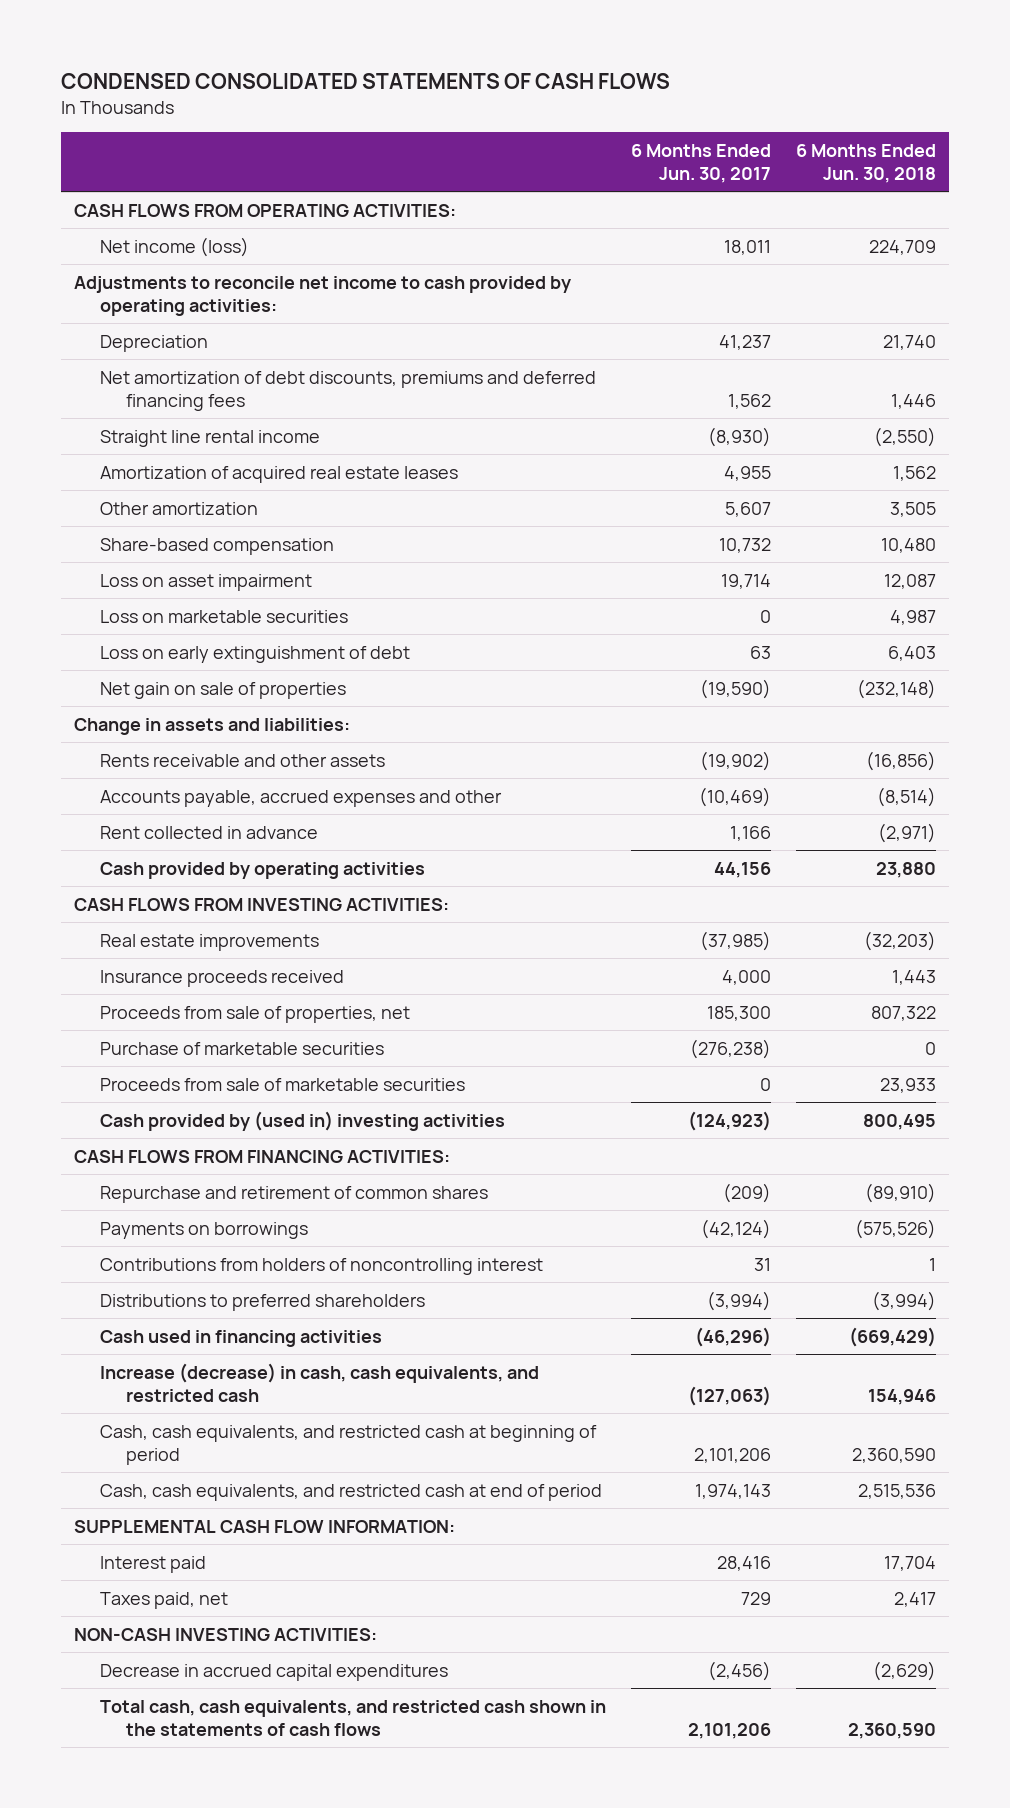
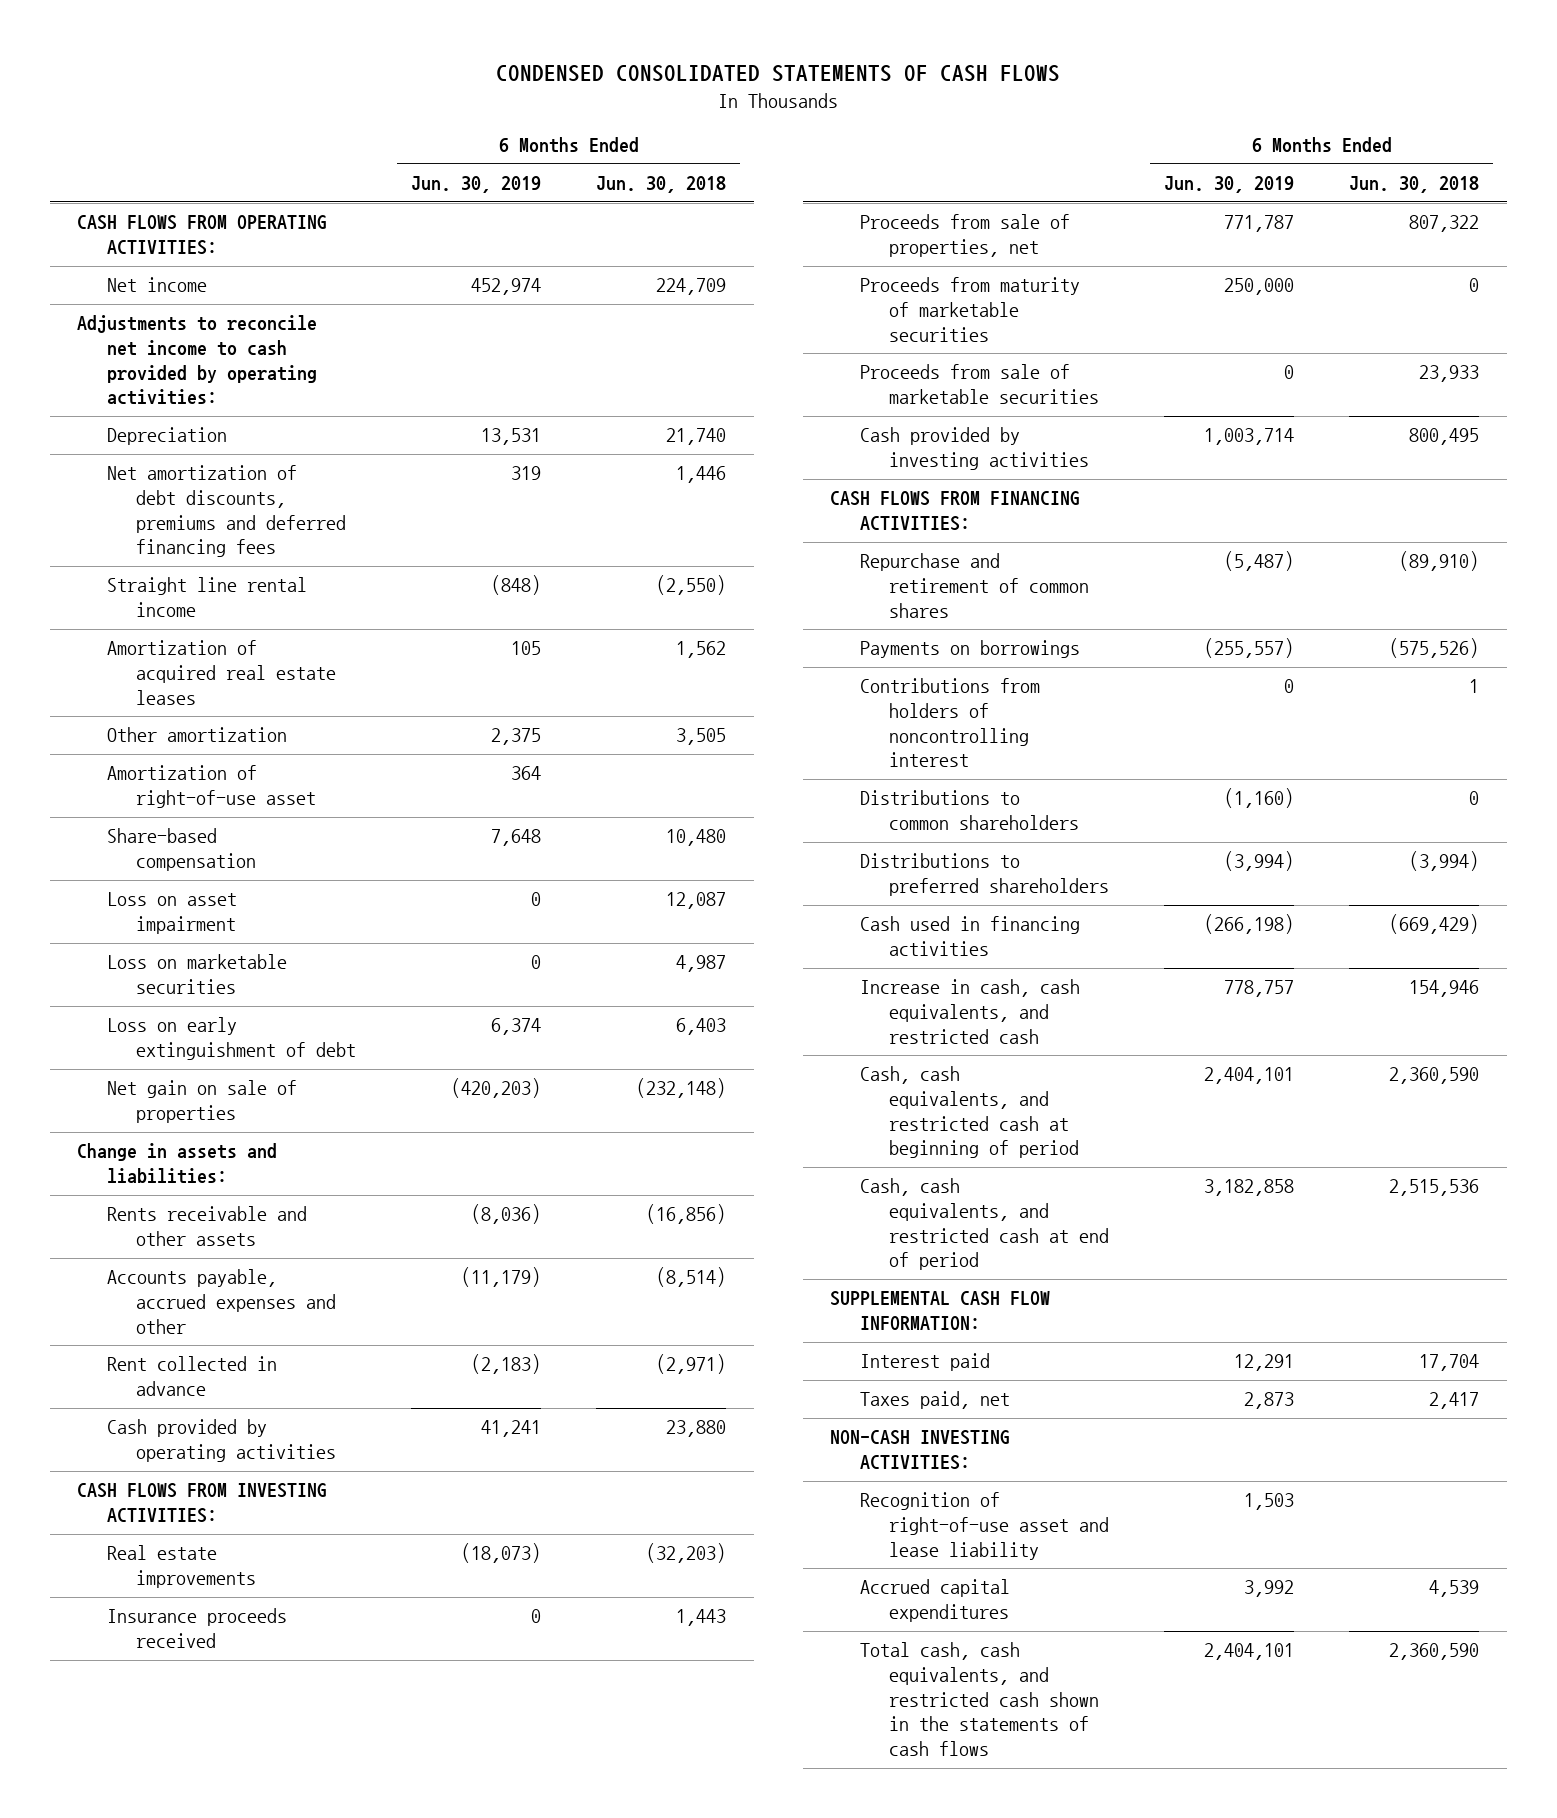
- | 6 Months Ended Jun. 30, 2017 | 6 Months Ended Jun. 30, 2018
+ | 6 Months Ended Jun. 30, 2019 | 6 Months Ended Jun. 30, 2018
- Net income (loss) | 18,011 | 224,709
+ Net income | 452,974 | 224,709
+ Amortization of right-of-use asset | 364 |
- Purchase of marketable securities | (276,238) | 0
+ Proceeds from maturity of marketable securities | 250,000 | 0
- Cash provided by (used in) investing activities | (124,923) | 800,495
+ Cash provided by investing activities | 1,003,714 | 800,495
+ Distributions to common shareholders | (1,160) | 0
- Increase (decrease) in cash, cash equivalents, and restricted cash | (127,063) | 154,946
+ Increase in cash, cash equivalents, and restricted cash | 778,757 | 154,946
- Decrease in accrued capital expenditures | (2,456) | (2,629)
+ Recognition of right-of-use asset and lease liability | 1,503 |
+ Accrued capital expenditures | 3,992 | 4,539

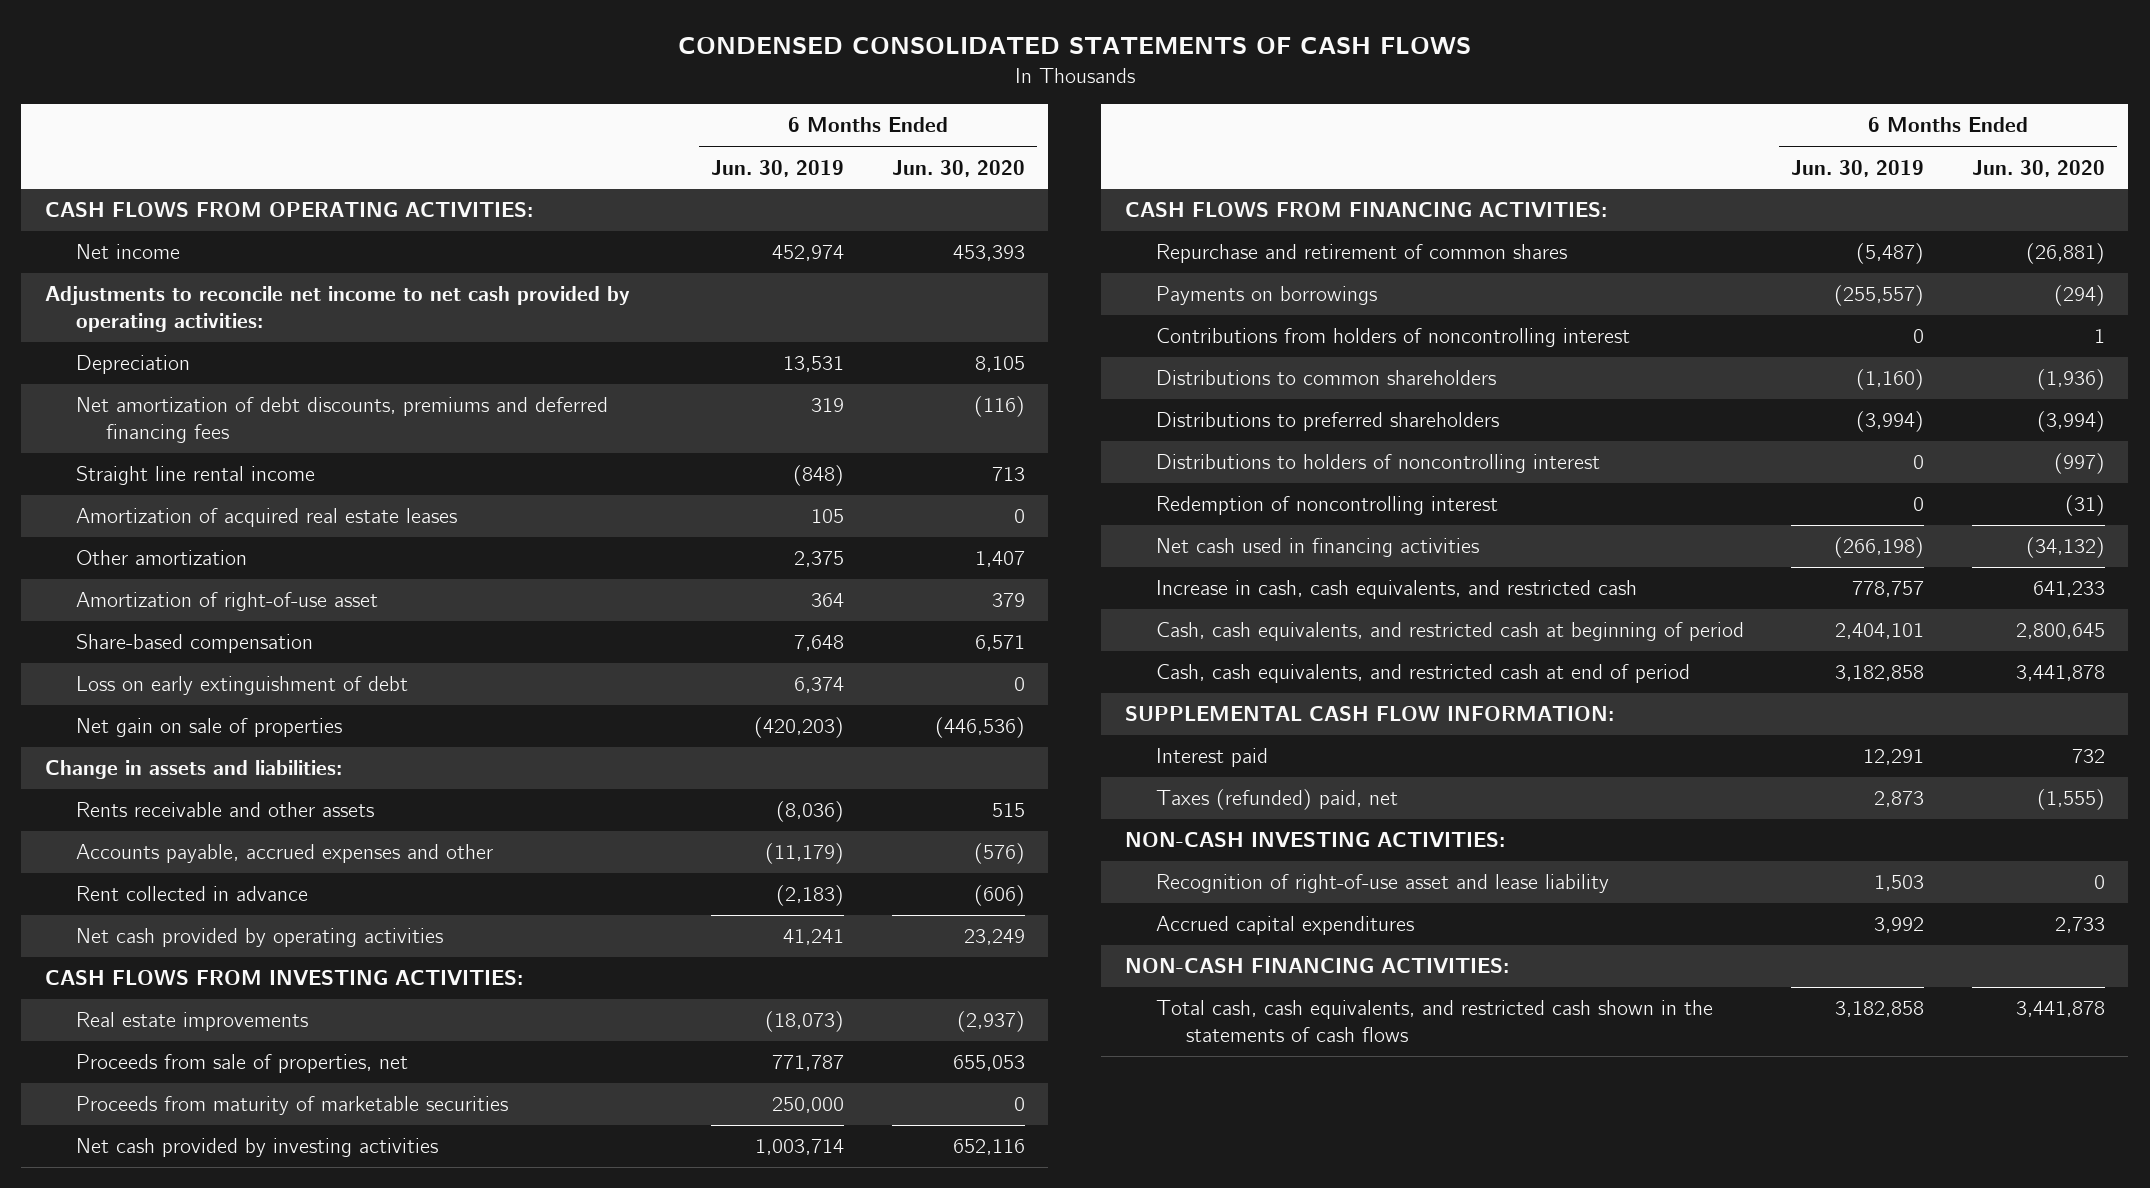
- | 6 Months Ended Jun. 30, 2019 | 6 Months Ended Jun. 30, 2018
+ | 6 Months Ended Jun. 30, 2019 | 6 Months Ended Jun. 30, 2020
- Adjustments to reconcile net income to cash provided by operating activities:
+ Adjustments to reconcile net income to net cash provided by operating activities:
- Loss on asset impairment | 0 | 12,087
- Loss on marketable securities | 0 | 4,987
- Cash provided by operating activities | 41,241 | 23,880
+ Net cash provided by operating activities | 41,241 | 23,249
- Insurance proceeds received | 0 | 1,443
- Proceeds from sale of marketable securities | 0 | 23,933
- Cash provided by investing activities | 1,003,714 | 800,495
+ Net cash provided by investing activities | 1,003,714 | 652,116
- Cash used in financing activities | (266,198) | (669,429)
+ Distributions to holders of noncontrolling interest | 0 | (997)
+ Redemption of noncontrolling interest | 0 | (31)
+ Net cash used in financing activities | (266,198) | (34,132)
- Taxes paid, net | 2,873 | 2,417
+ Taxes (refunded) paid, net | 2,873 | (1,555)
- Total cash, cash equivalents, and restricted cash shown in the statements of cash flows | 2,404,101 | 2,360,590
+ NON-CASH FINANCING ACTIVITIES:
+ Total cash, cash equivalents, and restricted cash shown in the statements of cash flows | 3,182,858 | 3,441,878

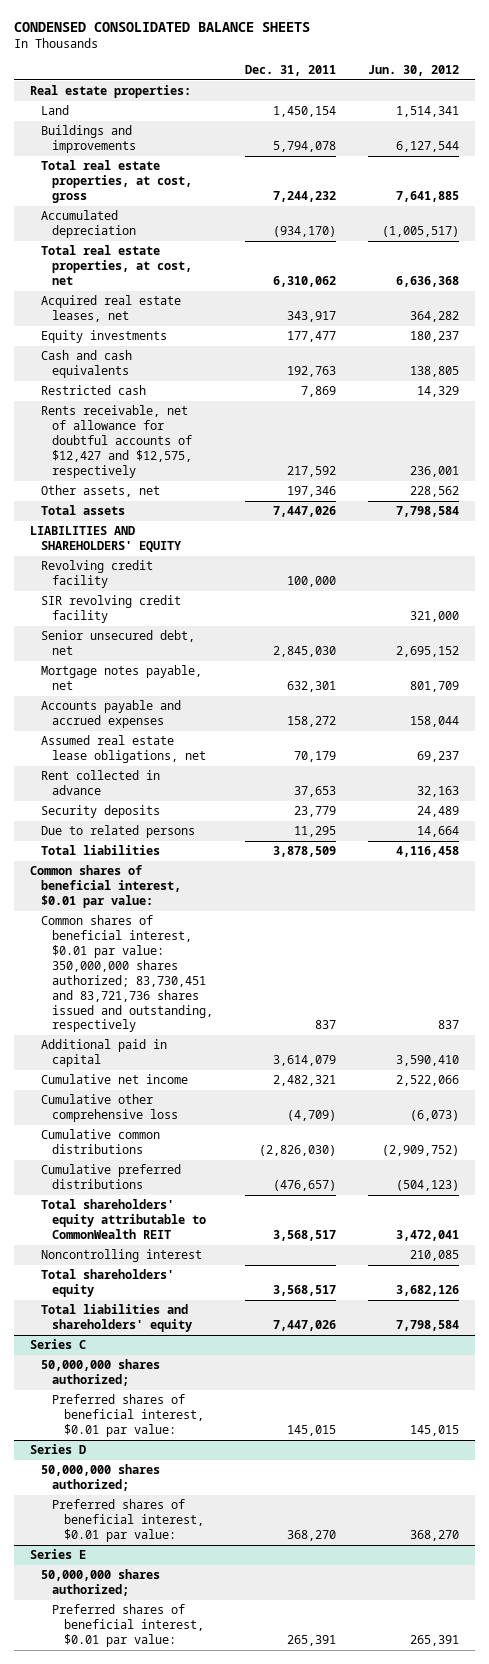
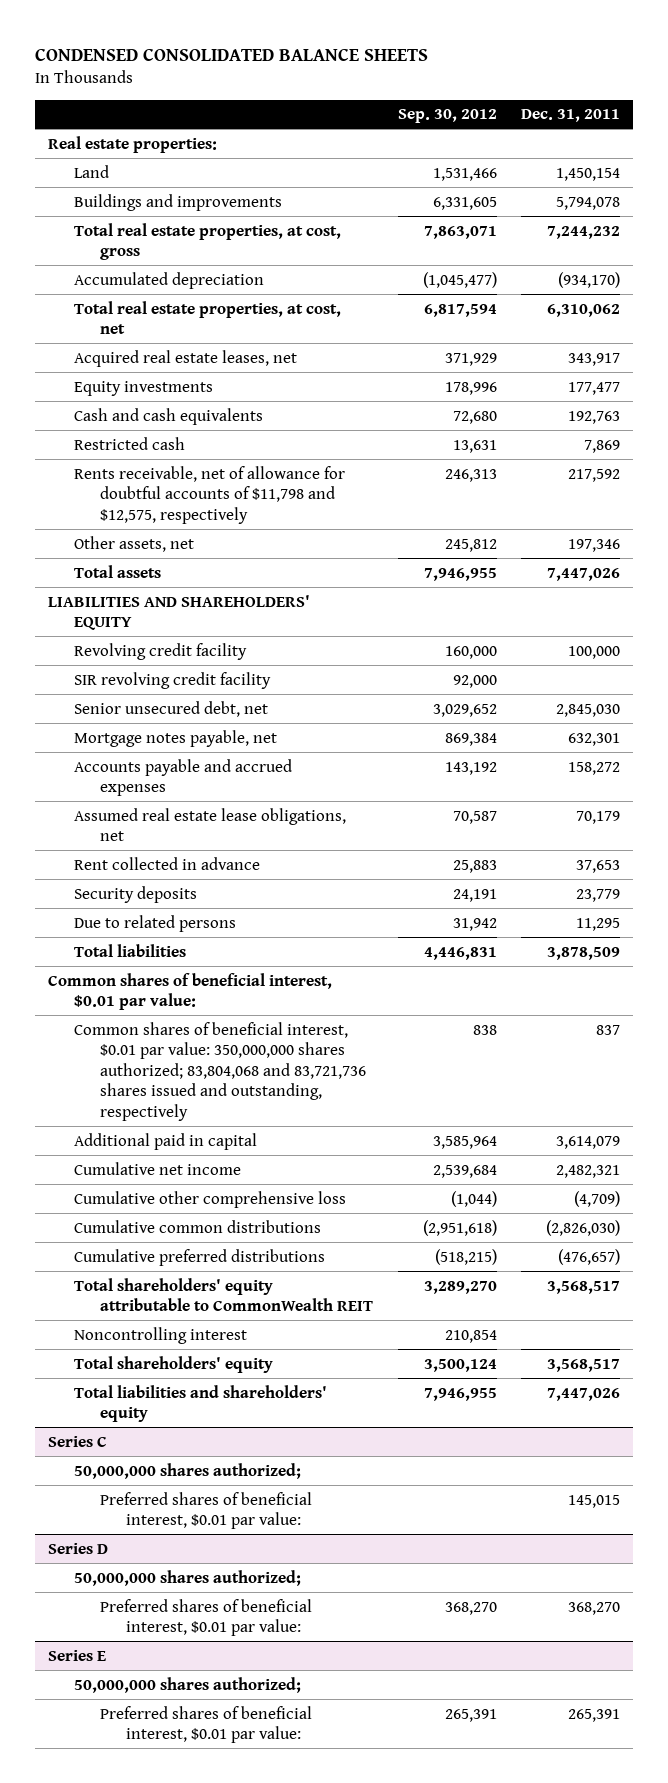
- | Dec. 31, 2011 | Jun. 30, 2012
+ | Sep. 30, 2012 | Dec. 31, 2011
- Rents receivable, net of allowance for doubtful accounts of $12,427 and $12,575, respectively | 217,592 | 236,001
+ Rents receivable, net of allowance for doubtful accounts of $11,798 and $12,575, respectively | 246,313 | 217,592
- Common shares of beneficial interest, $0.01 par value: 350,000,000 shares authorized; 83,730,451 and 83,721,736 shares issued and outstanding, respectively | 837 | 837
+ Common shares of beneficial interest, $0.01 par value: 350,000,000 shares authorized; 83,804,068 and 83,721,736 shares issued and outstanding, respectively | 838 | 837

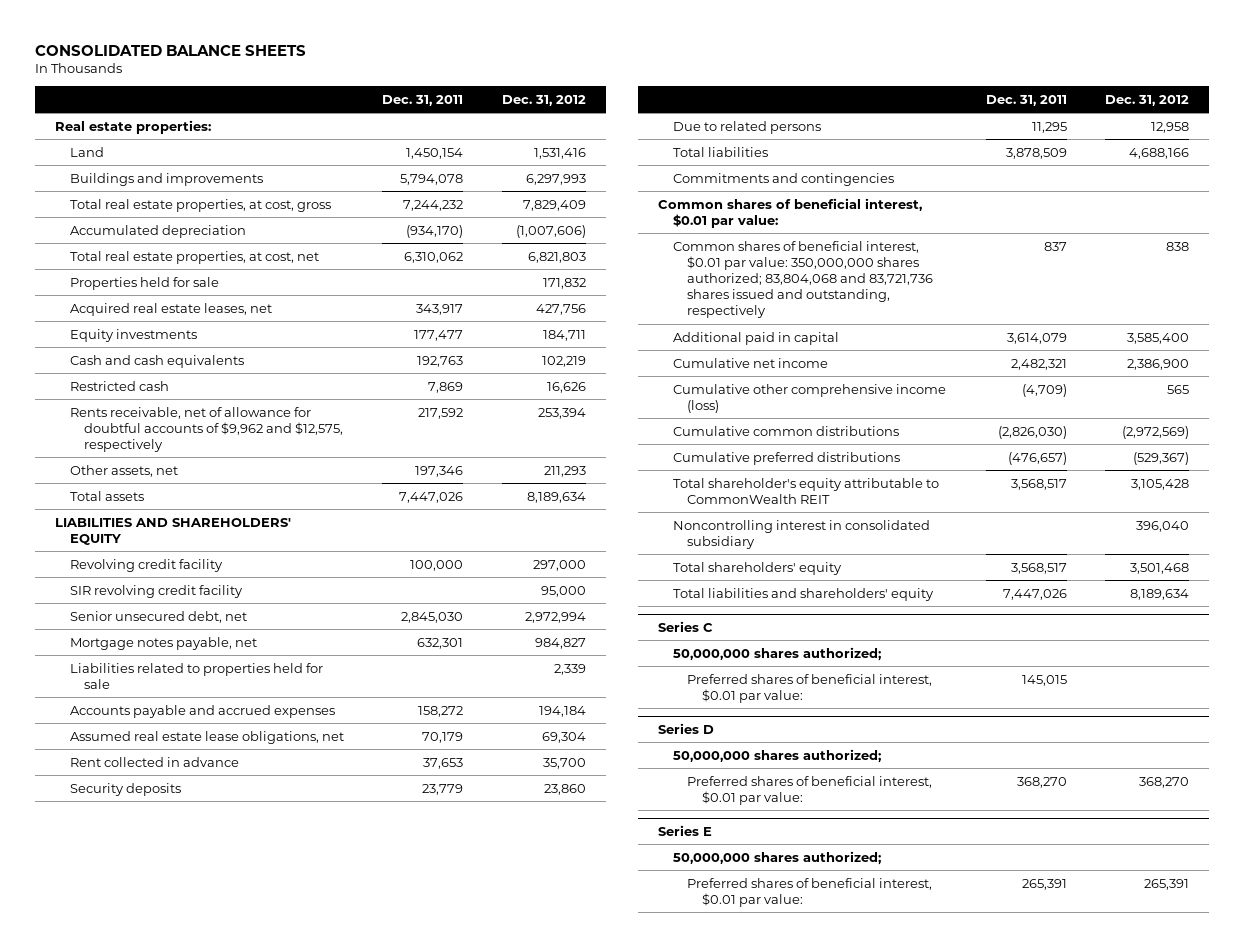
- CONDENSED CONSOLIDATED BALANCE SHEETS
+ CONSOLIDATED BALANCE SHEETS
- | Sep. 30, 2012 | Dec. 31, 2011
+ | Dec. 31, 2011 | Dec. 31, 2012
+ Properties held for sale | | 171,832
- Rents receivable, net of allowance for doubtful accounts of $11,798 and $12,575, respectively | 246,313 | 217,592
+ Rents receivable, net of allowance for doubtful accounts of $9,962 and $12,575, respectively | 217,592 | 253,394
+ Liabilities related to properties held for sale | | 2,339
+ Commitments and contingencies
- Cumulative other comprehensive loss | (1,044) | (4,709)
+ Cumulative other comprehensive income (loss) | (4,709) | 565
- Total shareholders' equity attributable to CommonWealth REIT | 3,289,270 | 3,568,517
- Noncontrolling interest | 210,854 |
+ Total shareholder's equity attributable to CommonWealth REIT | 3,568,517 | 3,105,428
+ Noncontrolling interest in consolidated subsidiary | | 396,040

